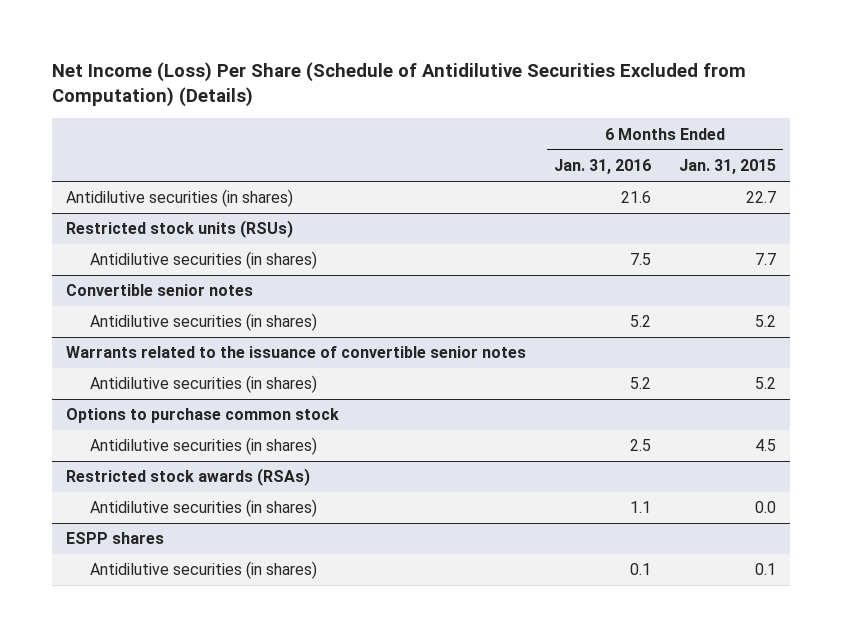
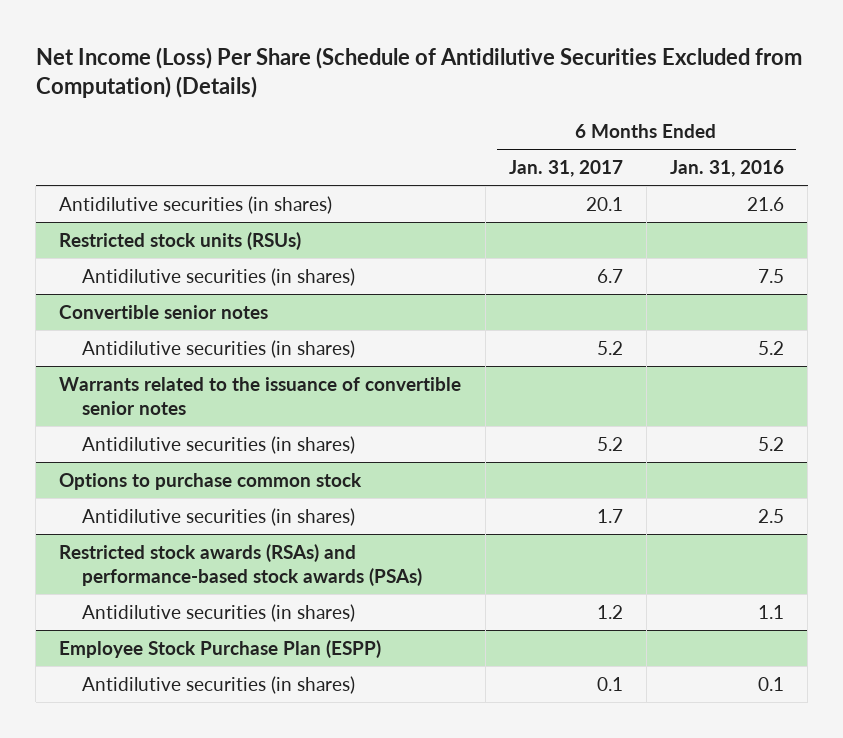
- | 6 Months Ended Jan. 31, 2016 | 6 Months Ended Jan. 31, 2015
+ | 6 Months Ended Jan. 31, 2017 | 6 Months Ended Jan. 31, 2016
- Restricted stock awards (RSAs)
+ Restricted stock awards (RSAs) and performance-based stock awards (PSAs)
- ESPP shares
+ Employee Stock Purchase Plan (ESPP)

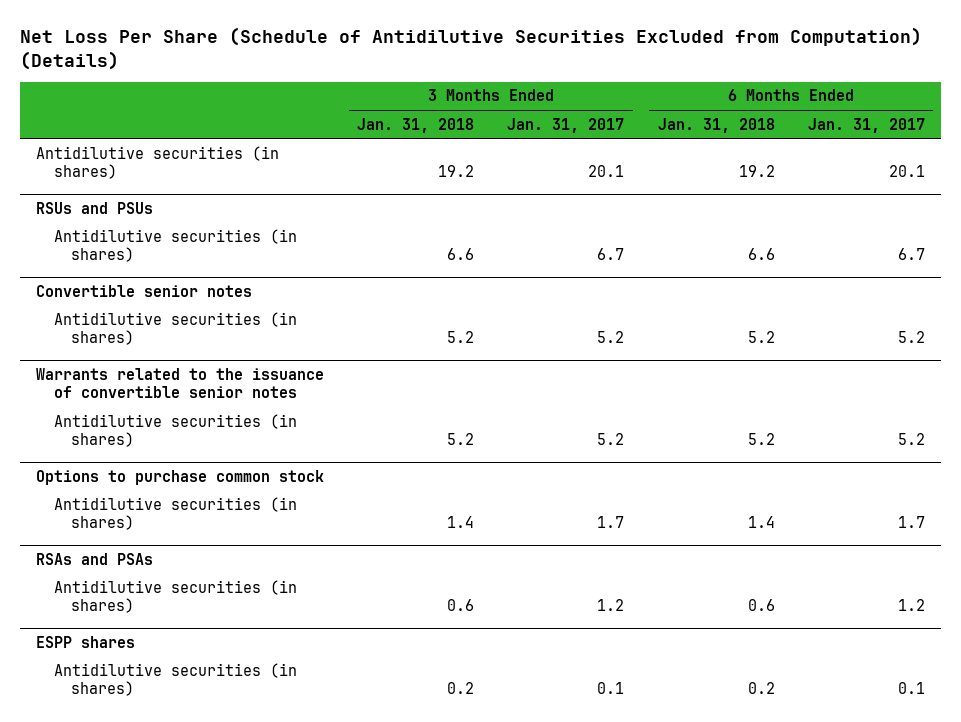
- Net Income (Loss) Per Share (Schedule of Antidilutive Securities Excluded from Computation) (Details)
+ Net Loss Per Share (Schedule of Antidilutive Securities Excluded from Computation) (Details)
- | 6 Months Ended Jan. 31, 2017 | 6 Months Ended Jan. 31, 2016
+ | 3 Months Ended Jan. 31, 2018 | 3 Months Ended Jan. 31, 2017 | 6 Months Ended Jan. 31, 2018 | 6 Months Ended Jan. 31, 2017
- Restricted stock units (RSUs)
+ RSUs and PSUs
- Restricted stock awards (RSAs) and performance-based stock awards (PSAs)
+ RSAs and PSAs
- Employee Stock Purchase Plan (ESPP)
+ ESPP shares

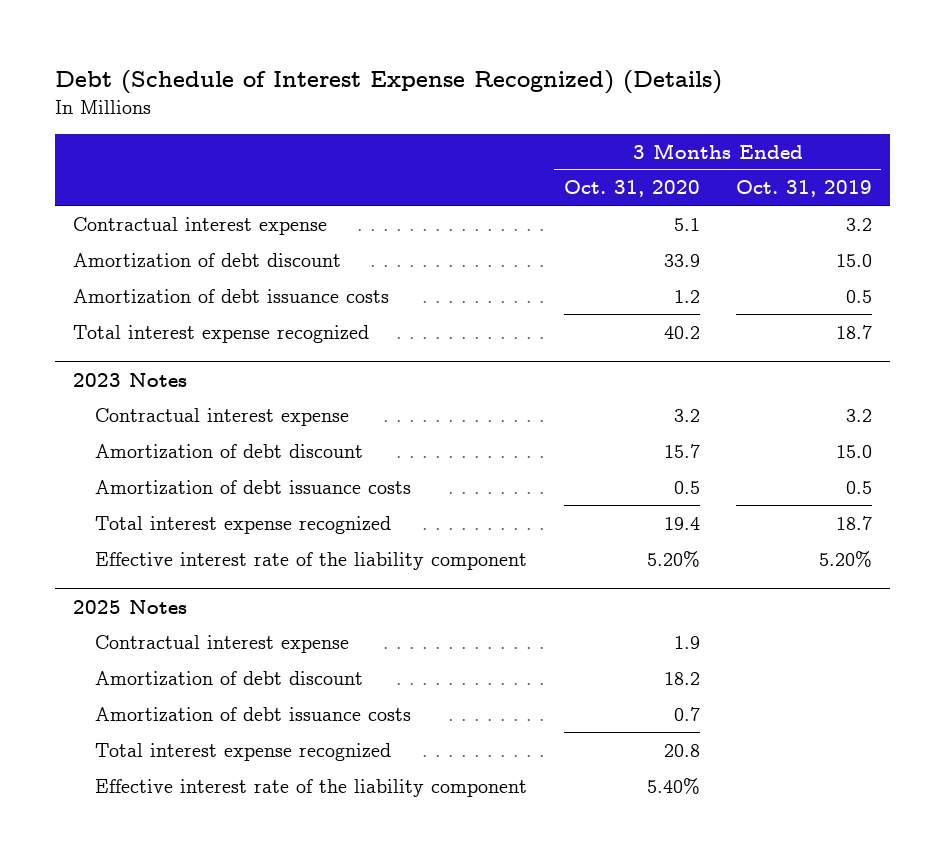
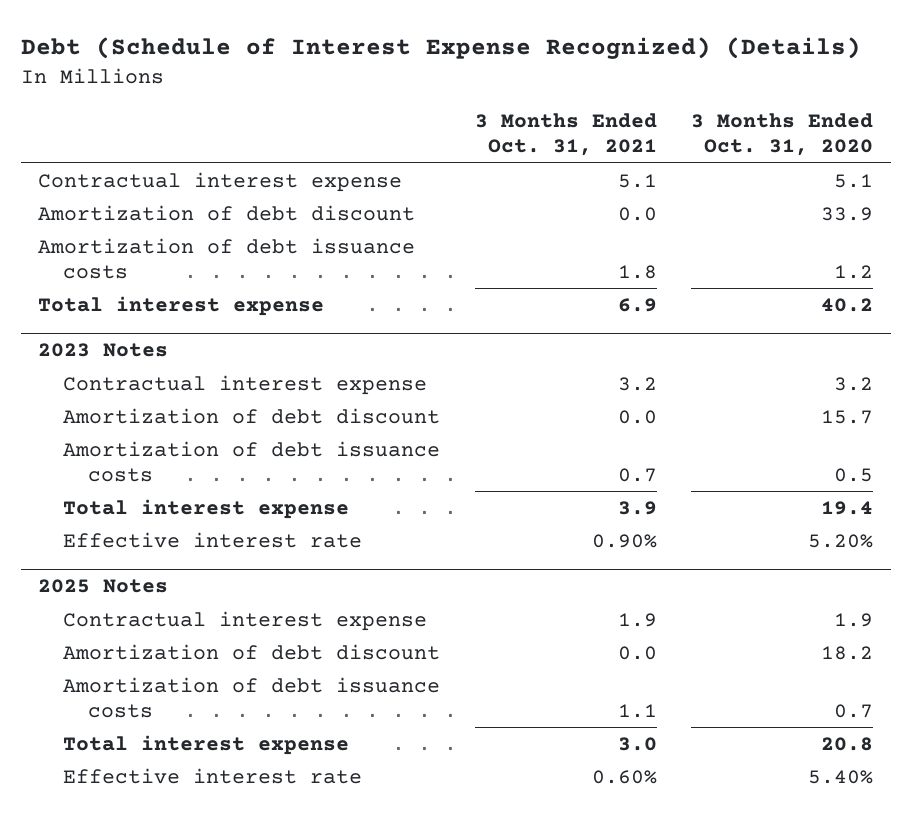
- | 3 Months Ended Oct. 31, 2020 | 3 Months Ended Oct. 31, 2019
+ | 3 Months Ended Oct. 31, 2021 | 3 Months Ended Oct. 31, 2020
- Total interest expense recognized | 40.2 | 18.7
+ Total interest expense | 6.9 | 40.2
@ 2023 Notes
- Total interest expense recognized | 19.4 | 18.7
- Effective interest rate of the liability component | 5.20% | 5.20%
+ Total interest expense | 3.9 | 19.4
+ Effective interest rate | 0.90% | 5.20%
@ 2025 Notes
- Total interest expense recognized | 20.8 |
- Effective interest rate of the liability component | 5.40% |
+ Total interest expense | 3.0 | 20.8
+ Effective interest rate | 0.60% | 5.40%

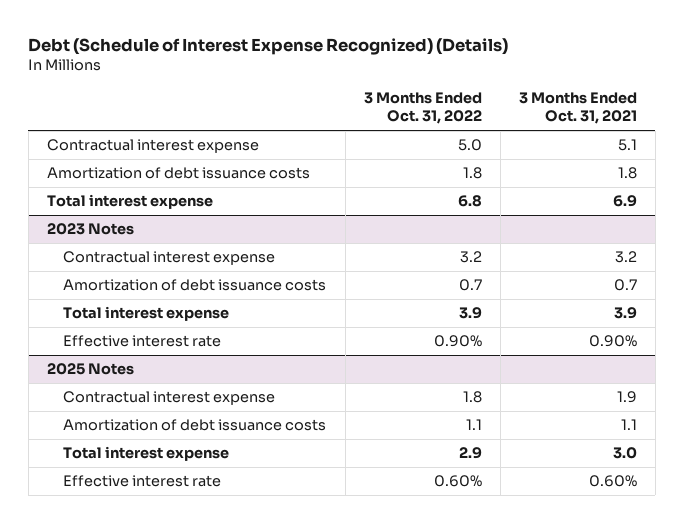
- | 3 Months Ended Oct. 31, 2021 | 3 Months Ended Oct. 31, 2020
+ | 3 Months Ended Oct. 31, 2022 | 3 Months Ended Oct. 31, 2021
- Amortization of debt discount | 0.0 | 33.9
@ 2023 Notes
- Amortization of debt discount | 0.0 | 15.7
@ 2025 Notes
- Amortization of debt discount | 0.0 | 18.2

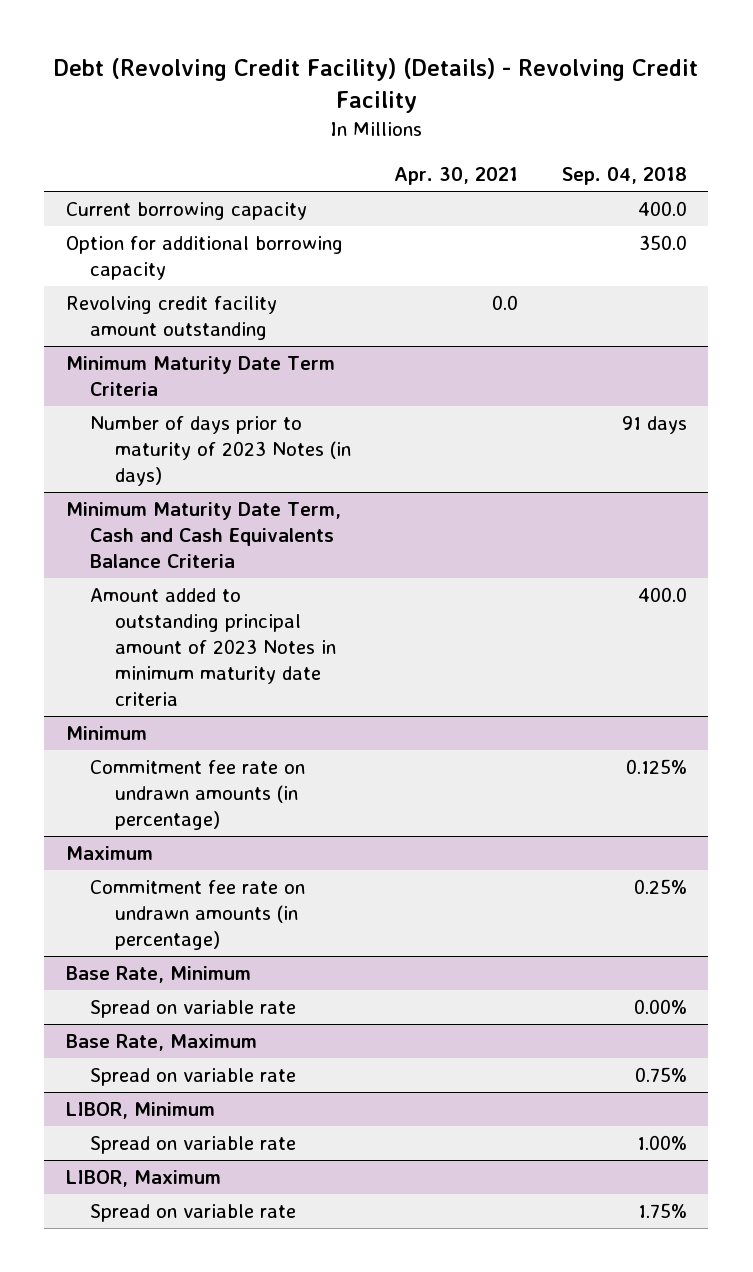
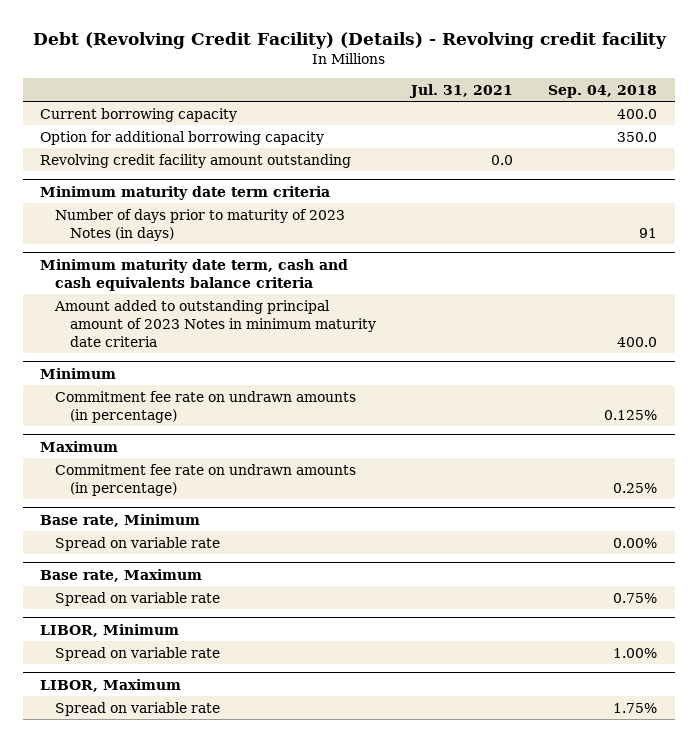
- Debt (Revolving Credit Facility) (Details) - Revolving Credit Facility
+ Debt (Revolving Credit Facility) (Details) - Revolving credit facility
- | Apr. 30, 2021 | Sep. 04, 2018
+ | Jul. 31, 2021 | Sep. 04, 2018
- Minimum Maturity Date Term Criteria
- Number of days prior to maturity of 2023 Notes (in days) | | 91 days
- Minimum Maturity Date Term, Cash and Cash Equivalents Balance Criteria
+ Minimum maturity date term criteria
+ Number of days prior to maturity of 2023 Notes (in days) | | 91
+ Minimum maturity date term, cash and cash equivalents balance criteria
- Base Rate, Minimum
+ Base rate, Minimum
- Base Rate, Maximum
+ Base rate, Maximum

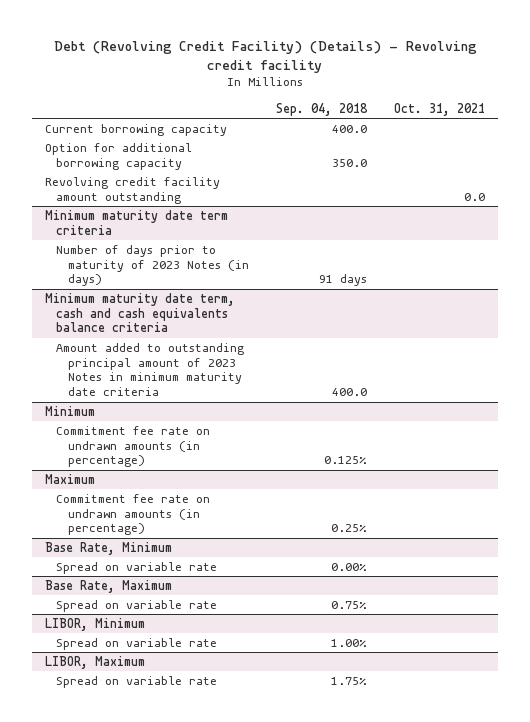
- | Jul. 31, 2021 | Sep. 04, 2018
+ | Sep. 04, 2018 | Oct. 31, 2021
@ Minimum maturity date term criteria
- Number of days prior to maturity of 2023 Notes (in days) | | 91
+ Number of days prior to maturity of 2023 Notes (in days) | 91 days |
- Base rate, Minimum
+ Base Rate, Minimum
- Base rate, Maximum
+ Base Rate, Maximum

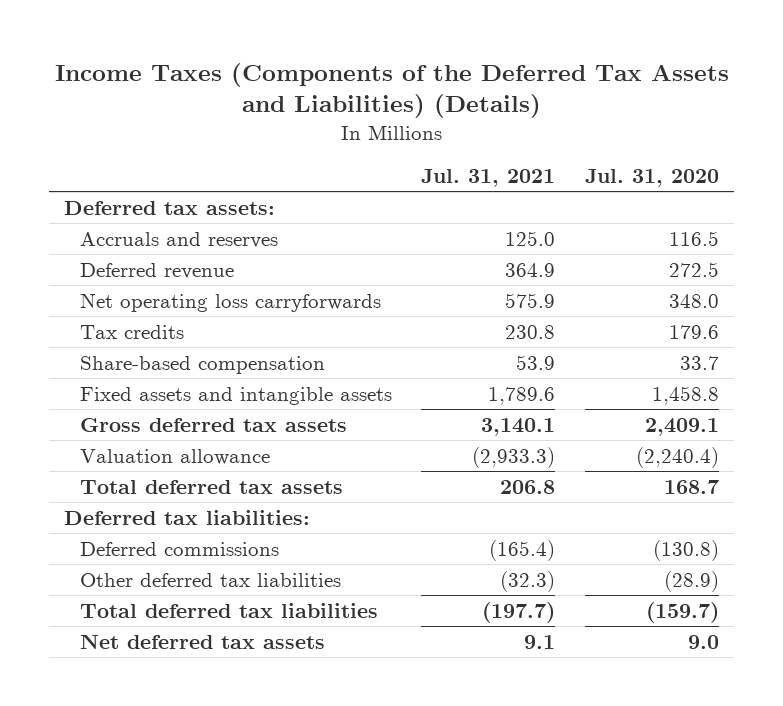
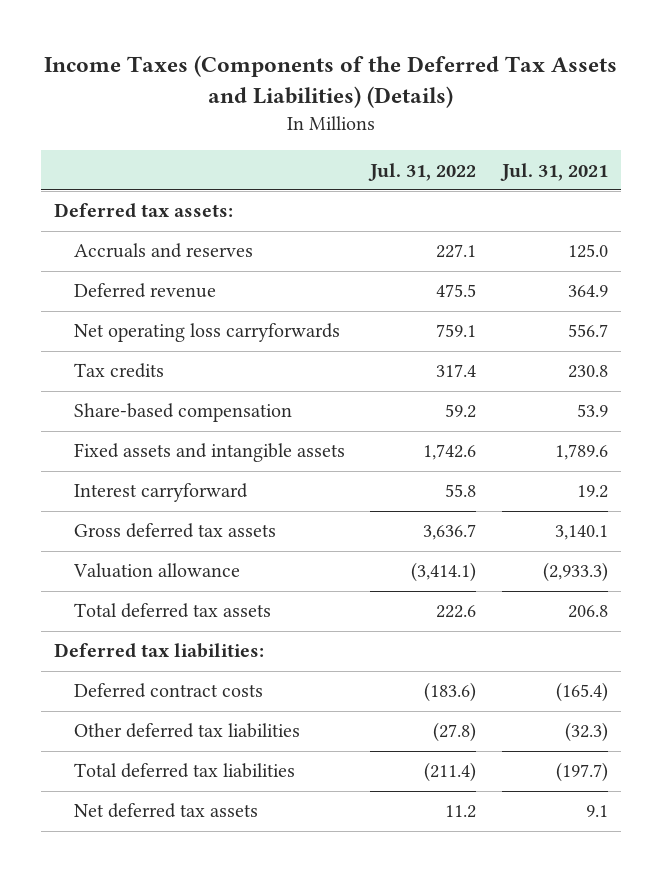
- | Jul. 31, 2021 | Jul. 31, 2020
+ | Jul. 31, 2022 | Jul. 31, 2021
- Net operating loss carryforwards | 575.9 | 348.0
+ Net operating loss carryforwards | 759.1 | 556.7
+ Interest carryforward | 55.8 | 19.2
- Deferred commissions | (165.4) | (130.8)
+ Deferred contract costs | (183.6) | (165.4)

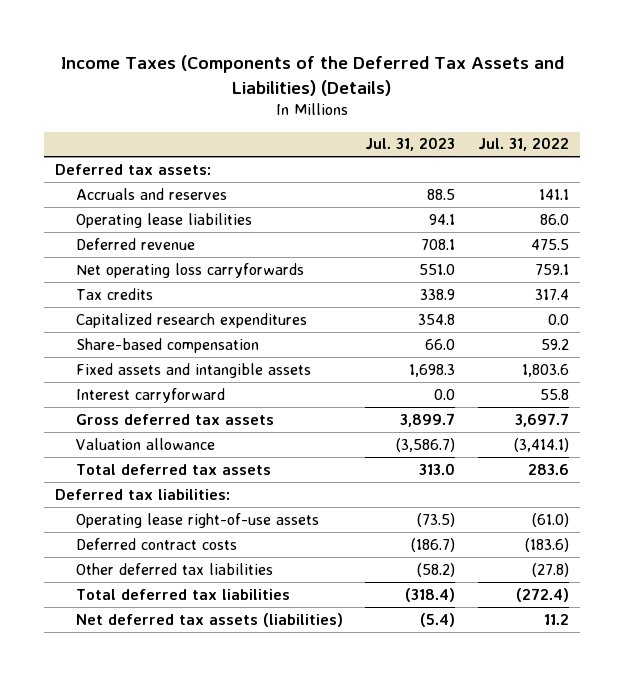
- | Jul. 31, 2022 | Jul. 31, 2021
+ | Jul. 31, 2023 | Jul. 31, 2022
- Accruals and reserves | 227.1 | 125.0
+ Accruals and reserves | 88.5 | 141.1
+ Operating lease liabilities | 94.1 | 86.0
+ Capitalized research expenditures | 354.8 | 0.0
- Fixed assets and intangible assets | 1,742.6 | 1,789.6
+ Fixed assets and intangible assets | 1,698.3 | 1,803.6
- Gross deferred tax assets | 3,636.7 | 3,140.1
+ Gross deferred tax assets | 3,899.7 | 3,697.7
- Total deferred tax assets | 222.6 | 206.8
+ Total deferred tax assets | 313.0 | 283.6
+ Operating lease right-of-use assets | (73.5) | (61.0)
- Total deferred tax liabilities | (211.4) | (197.7)
- Net deferred tax assets | 11.2 | 9.1
+ Total deferred tax liabilities | (318.4) | (272.4)
+ Net deferred tax assets (liabilities) | (5.4) | 11.2

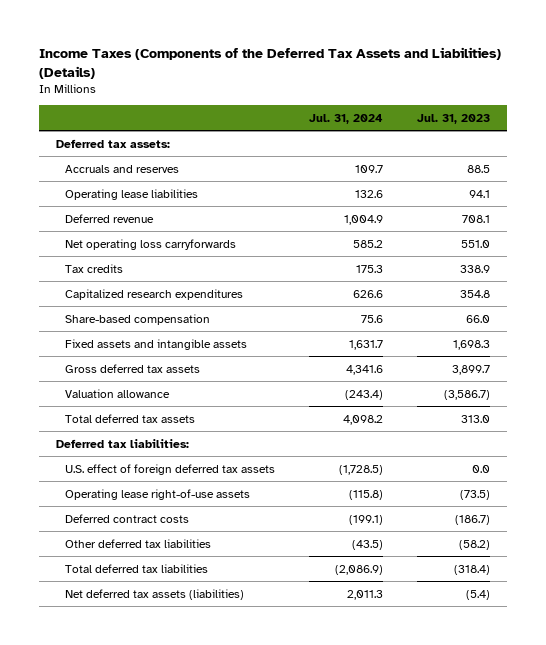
- | Jul. 31, 2023 | Jul. 31, 2022
+ | Jul. 31, 2024 | Jul. 31, 2023
- Interest carryforward | 0.0 | 55.8
+ U.S. effect of foreign deferred tax assets | (1,728.5) | 0.0

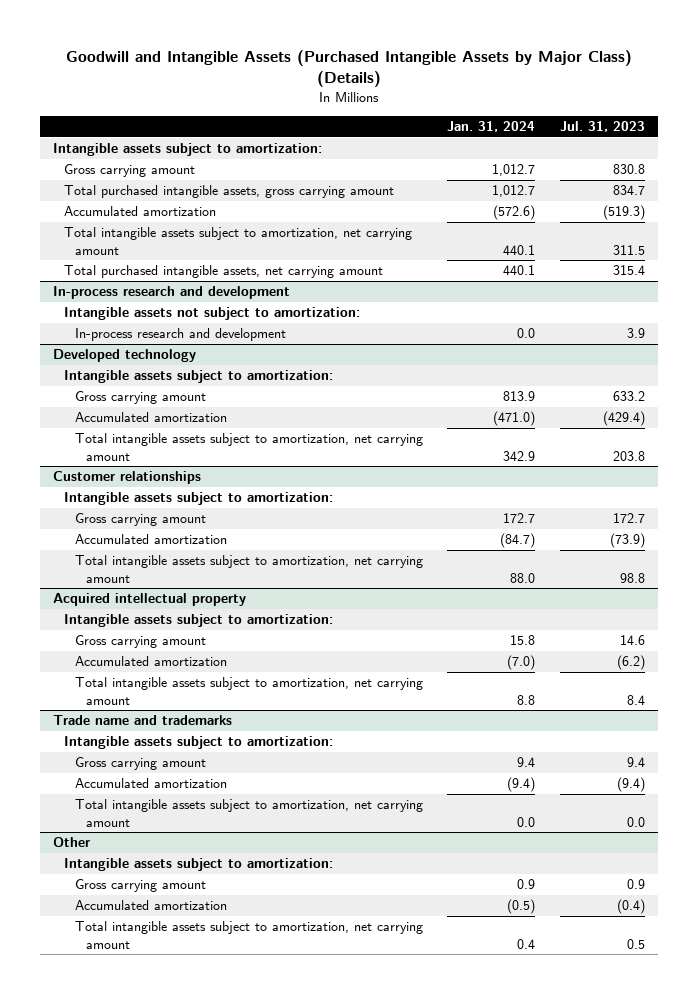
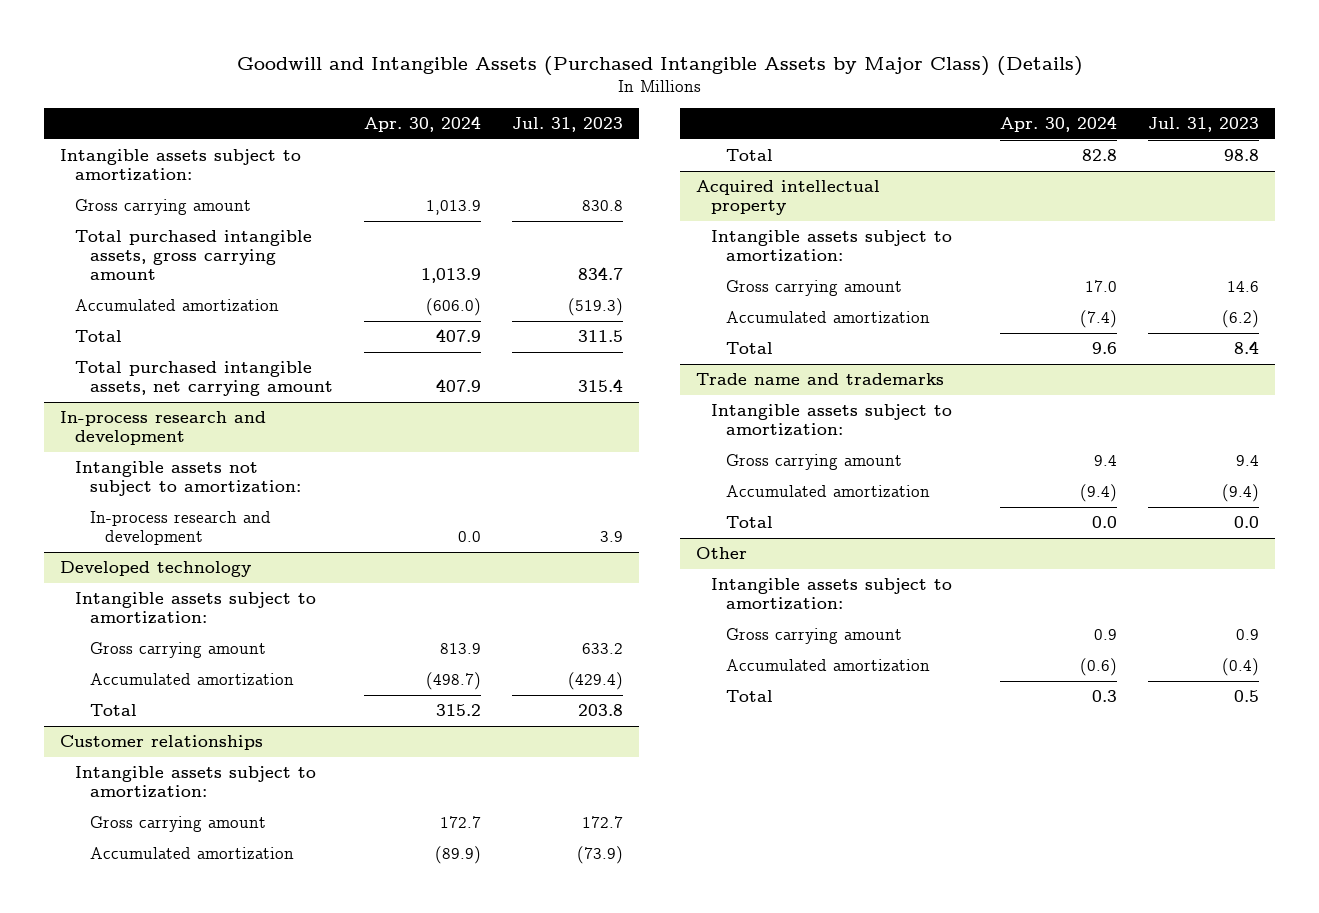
- | Jan. 31, 2024 | Jul. 31, 2023
+ | Apr. 30, 2024 | Jul. 31, 2023
- Total intangible assets subject to amortization, net carrying amount | 440.1 | 311.5
+ Total | 407.9 | 311.5
@ Developed technology
- Total intangible assets subject to amortization, net carrying amount | 342.9 | 203.8
+ Total | 315.2 | 203.8
@ Customer relationships
- Total intangible assets subject to amortization, net carrying amount | 88.0 | 98.8
+ Total | 82.8 | 98.8
@ Acquired intellectual property
- Total intangible assets subject to amortization, net carrying amount | 8.8 | 8.4
+ Total | 9.6 | 8.4
@ Trade name and trademarks
- Total intangible assets subject to amortization, net carrying amount | 0.0 | 0.0
+ Total | 0.0 | 0.0
@ Other
- Total intangible assets subject to amortization, net carrying amount | 0.4 | 0.5
+ Total | 0.3 | 0.5

